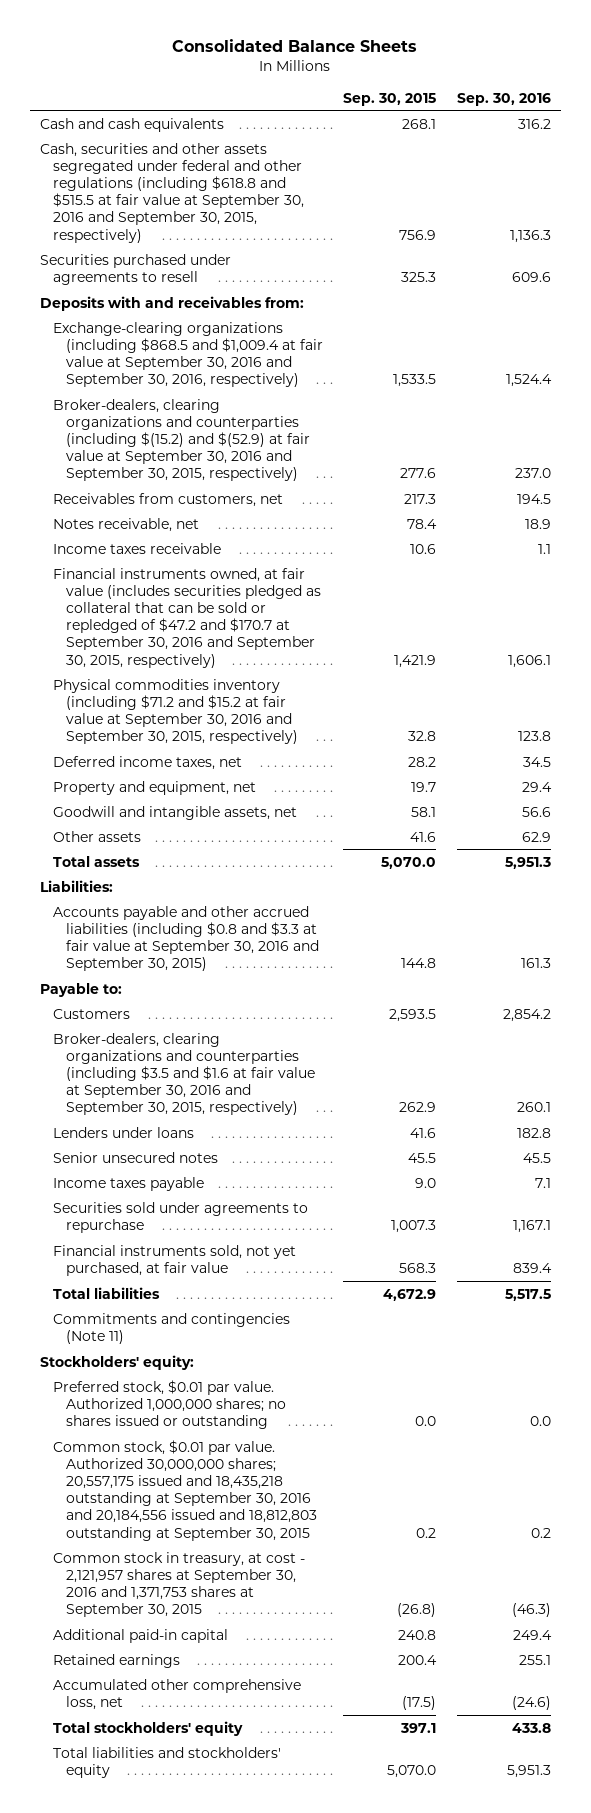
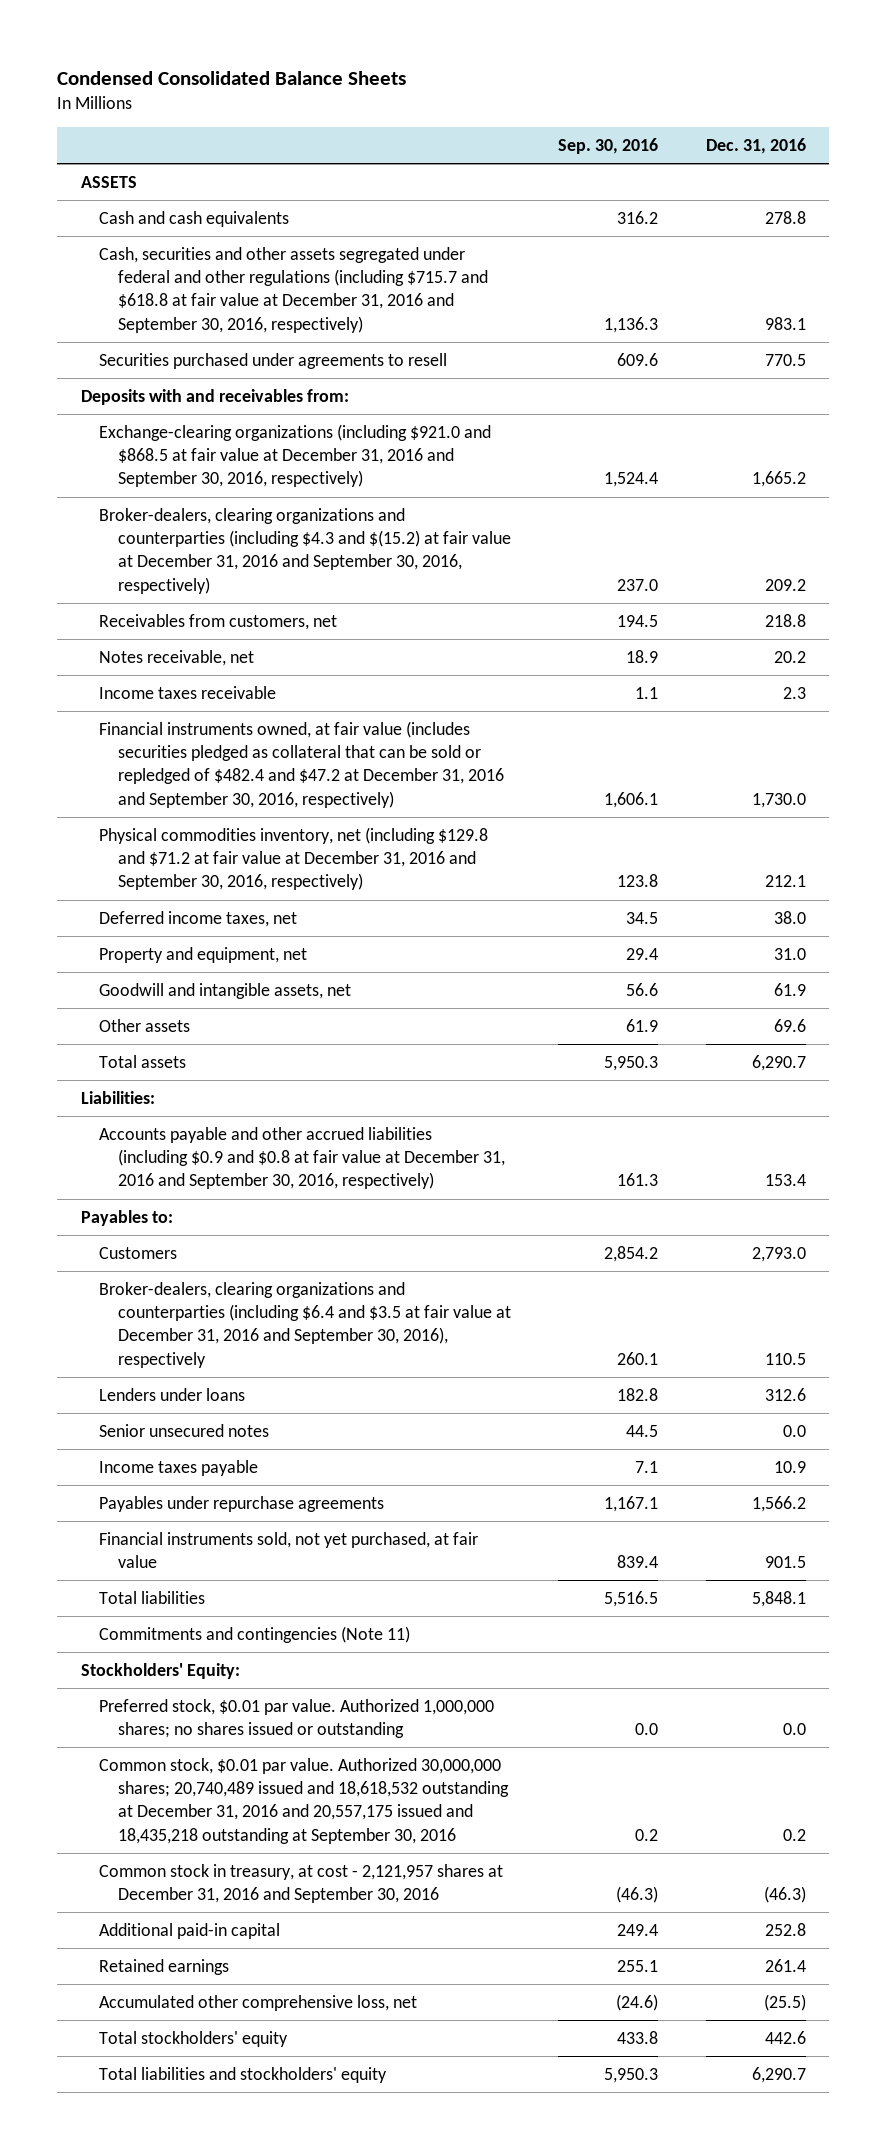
- Consolidated Balance Sheets
+ Condensed Consolidated Balance Sheets
- | Sep. 30, 2015 | Sep. 30, 2016
+ | Sep. 30, 2016 | Dec. 31, 2016
+ ASSETS
- Cash, securities and other assets segregated under federal and other regulations (including $618.8 and $515.5 at fair value at September 30, 2016 and September 30, 2015, respectively) | 756.9 | 1,136.3
+ Cash, securities and other assets segregated under federal and other regulations (including $715.7 and $618.8 at fair value at December 31, 2016 and September 30, 2016, respectively) | 1,136.3 | 983.1
- Exchange-clearing organizations (including $868.5 and $1,009.4 at fair value at September 30, 2016 and September 30, 2016, respectively) | 1,533.5 | 1,524.4
- Broker-dealers, clearing organizations and counterparties (including $(15.2) and $(52.9) at fair value at September 30, 2016 and September 30, 2015, respectively) | 277.6 | 237.0
+ Exchange-clearing organizations (including $921.0 and $868.5 at fair value at December 31, 2016 and September 30, 2016, respectively) | 1,524.4 | 1,665.2
+ Broker-dealers, clearing organizations and counterparties (including $4.3 and $(15.2) at fair value at December 31, 2016 and September 30, 2016, respectively) | 237.0 | 209.2
- Financial instruments owned, at fair value (includes securities pledged as collateral that can be sold or repledged of $47.2 and $170.7 at September 30, 2016 and September 30, 2015, respectively) | 1,421.9 | 1,606.1
- Physical commodities inventory (including $71.2 and $15.2 at fair value at September 30, 2016 and September 30, 2015, respectively) | 32.8 | 123.8
+ Financial instruments owned, at fair value (includes securities pledged as collateral that can be sold or repledged of $482.4 and $47.2 at December 31, 2016 and September 30, 2016, respectively) | 1,606.1 | 1,730.0
+ Physical commodities inventory, net (including $129.8 and $71.2 at fair value at December 31, 2016 and September 30, 2016, respectively) | 123.8 | 212.1
- Other assets | 41.6 | 62.9
- Total assets | 5,070.0 | 5,951.3
+ Other assets | 61.9 | 69.6
+ Total assets | 5,950.3 | 6,290.7
- Accounts payable and other accrued liabilities (including $0.8 and $3.3 at fair value at September 30, 2016 and September 30, 2015) | 144.8 | 161.3
- Payable to:
+ Accounts payable and other accrued liabilities (including $0.9 and $0.8 at fair value at December 31, 2016 and September 30, 2016, respectively) | 161.3 | 153.4
+ Payables to:
- Broker-dealers, clearing organizations and counterparties (including $3.5 and $1.6 at fair value at September 30, 2016 and September 30, 2015, respectively) | 262.9 | 260.1
+ Broker-dealers, clearing organizations and counterparties (including $6.4 and $3.5 at fair value at December 31, 2016 and September 30, 2016), respectively | 260.1 | 110.5
- Senior unsecured notes | 45.5 | 45.5
+ Senior unsecured notes | 44.5 | 0.0
- Securities sold under agreements to repurchase | 1,007.3 | 1,167.1
+ Payables under repurchase agreements | 1,167.1 | 1,566.2
- Total liabilities | 4,672.9 | 5,517.5
+ Total liabilities | 5,516.5 | 5,848.1
- Stockholders' equity:
+ Stockholders' Equity:
- Common stock, $0.01 par value. Authorized 30,000,000 shares; 20,557,175 issued and 18,435,218 outstanding at September 30, 2016 and 20,184,556 issued and 18,812,803 outstanding at September 30, 2015 | 0.2 | 0.2
- Common stock in treasury, at cost - 2,121,957 shares at September 30, 2016 and 1,371,753 shares at September 30, 2015 | (26.8) | (46.3)
+ Common stock, $0.01 par value. Authorized 30,000,000 shares; 20,740,489 issued and 18,618,532 outstanding at December 31, 2016 and 20,557,175 issued and 18,435,218 outstanding at September 30, 2016 | 0.2 | 0.2
+ Common stock in treasury, at cost - 2,121,957 shares at December 31, 2016 and September 30, 2016 | (46.3) | (46.3)
- Total liabilities and stockholders' equity | 5,070.0 | 5,951.3
+ Total liabilities and stockholders' equity | 5,950.3 | 6,290.7

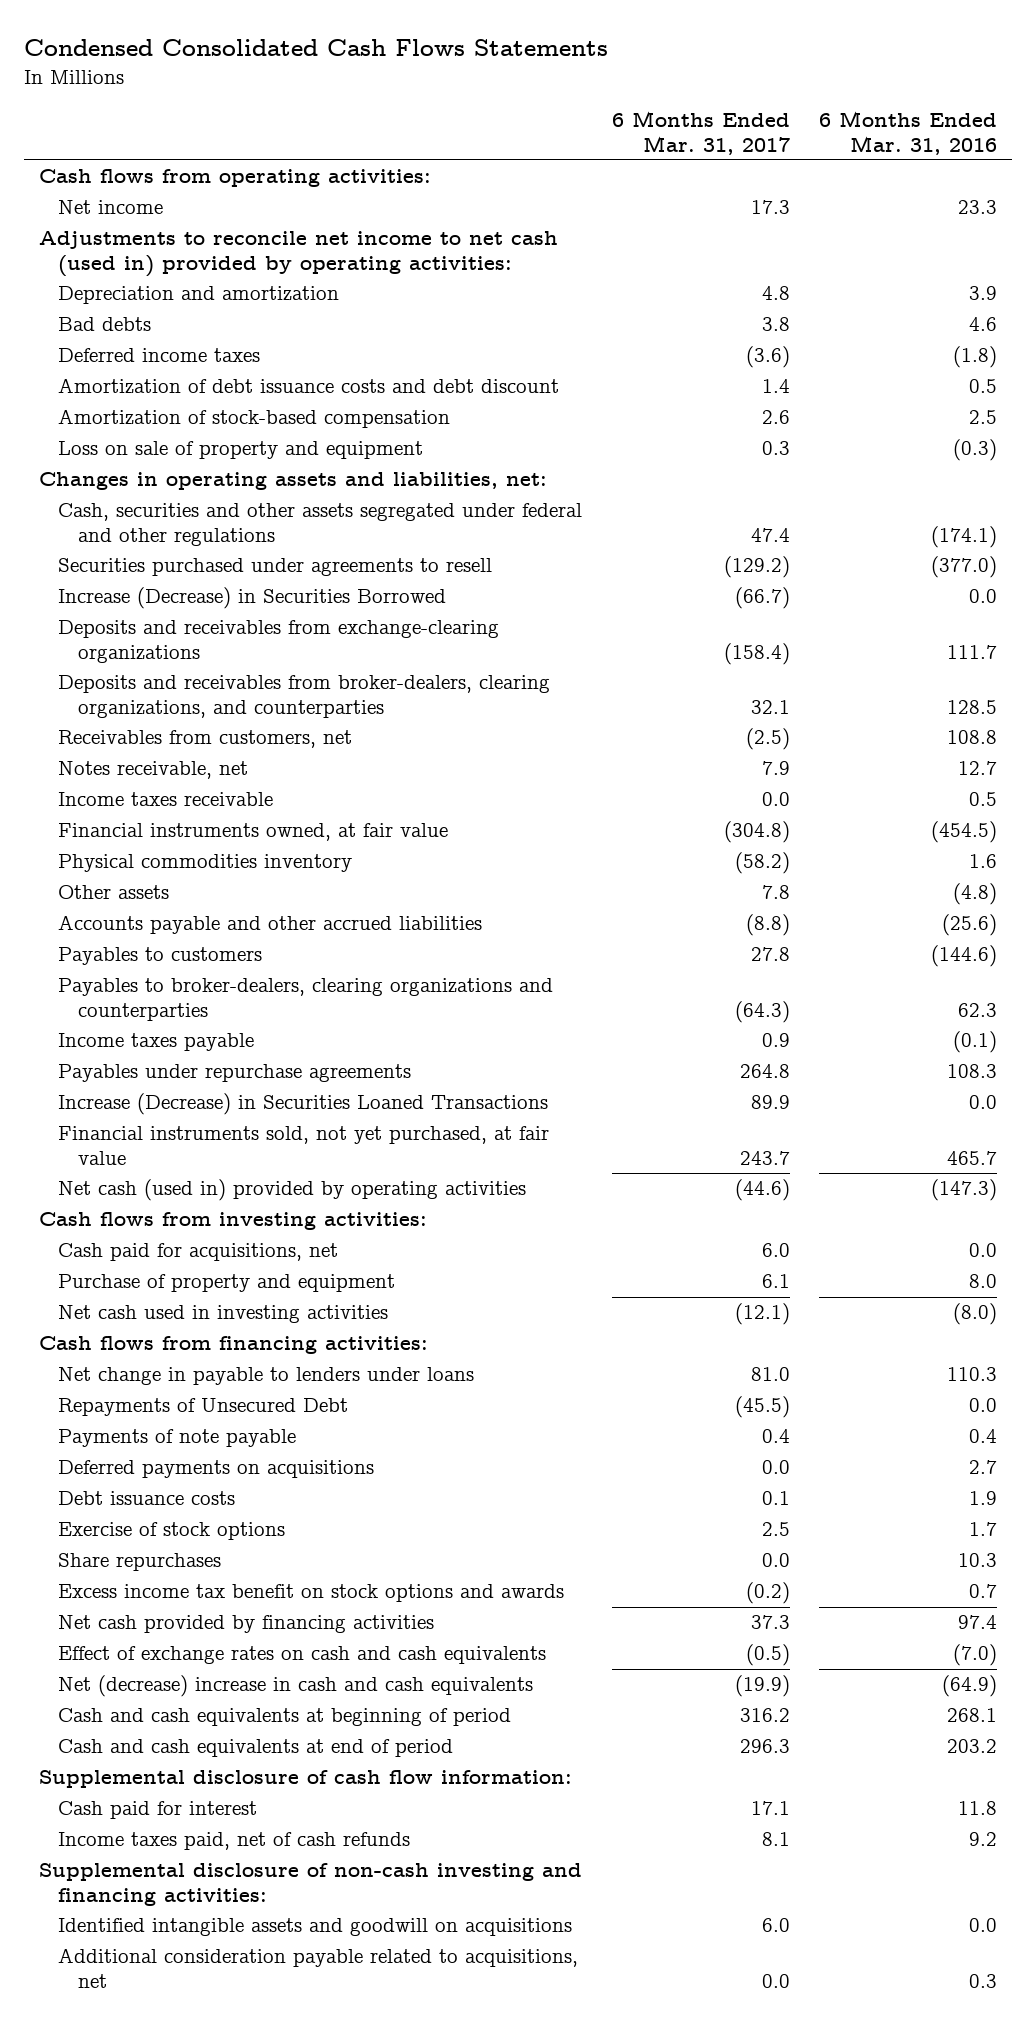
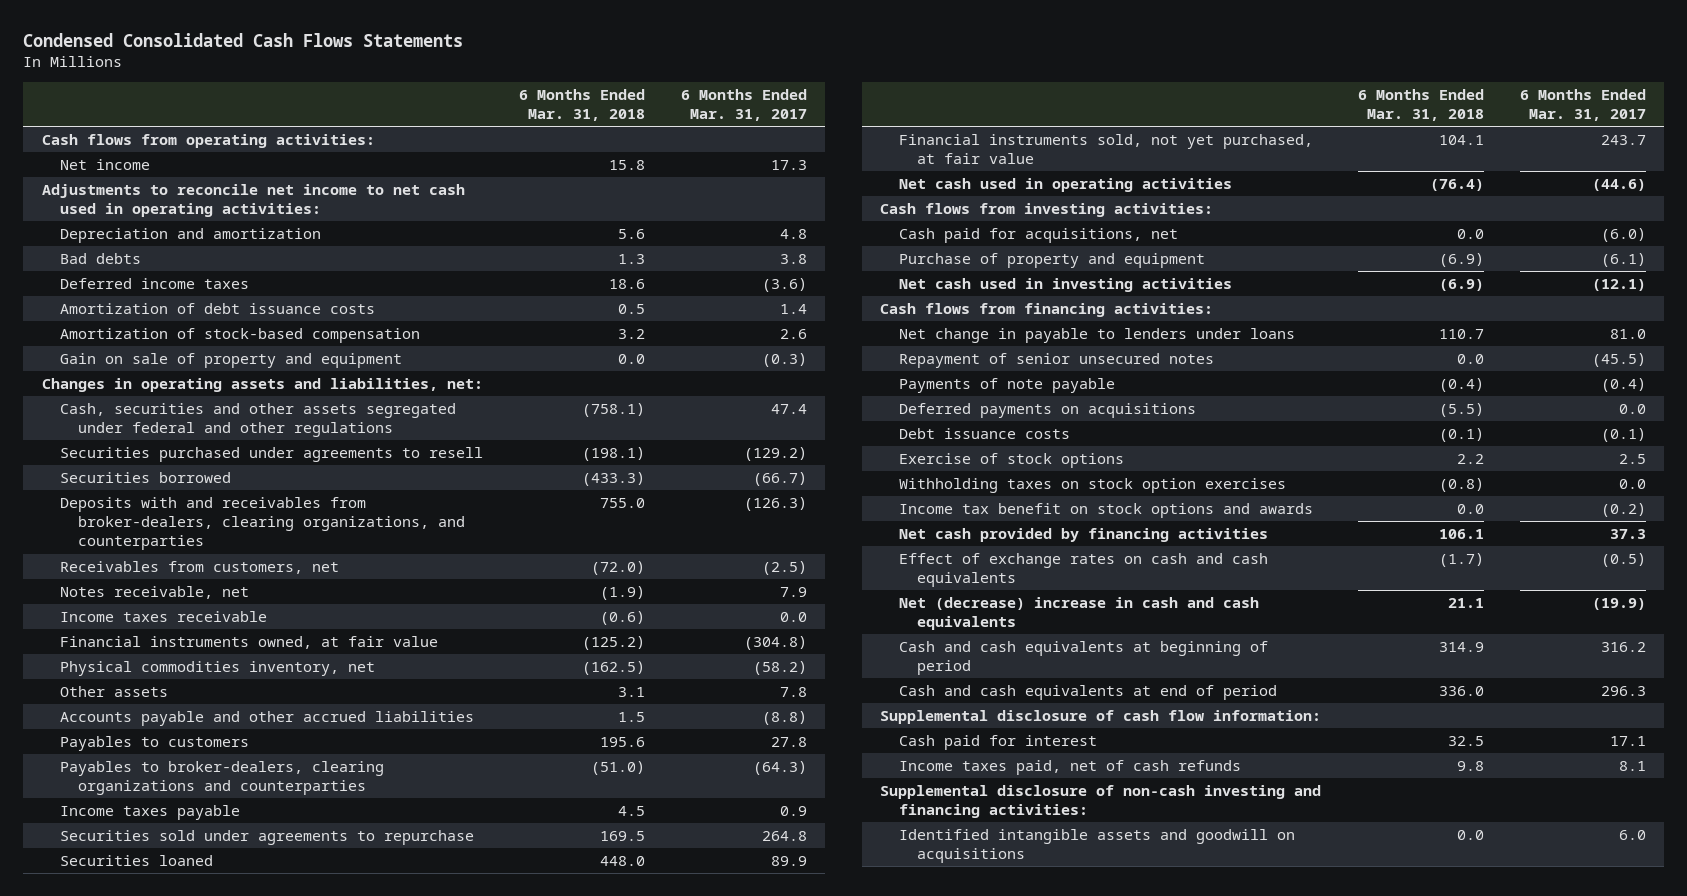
- | 6 Months Ended Mar. 31, 2017 | 6 Months Ended Mar. 31, 2016
+ | 6 Months Ended Mar. 31, 2018 | 6 Months Ended Mar. 31, 2017
- Adjustments to reconcile net income to net cash (used in) provided by operating activities:
+ Adjustments to reconcile net income to net cash used in operating activities:
- Amortization of debt issuance costs and debt discount | 1.4 | 0.5
+ Amortization of debt issuance costs | 0.5 | 1.4
- Loss on sale of property and equipment | 0.3 | (0.3)
+ Gain on sale of property and equipment | 0.0 | (0.3)
- Increase (Decrease) in Securities Borrowed | (66.7) | 0.0
- Deposits and receivables from exchange-clearing organizations | (158.4) | 111.7
- Deposits and receivables from broker-dealers, clearing organizations, and counterparties | 32.1 | 128.5
+ Securities borrowed | (433.3) | (66.7)
+ Deposits with and receivables from broker-dealers, clearing organizations, and counterparties | 755.0 | (126.3)
- Physical commodities inventory | (58.2) | 1.6
+ Physical commodities inventory, net | (162.5) | (58.2)
- Payables under repurchase agreements | 264.8 | 108.3
- Increase (Decrease) in Securities Loaned Transactions | 89.9 | 0.0
+ Securities sold under agreements to repurchase | 169.5 | 264.8
+ Securities loaned | 448.0 | 89.9
- Net cash (used in) provided by operating activities | (44.6) | (147.3)
+ Net cash used in operating activities | (76.4) | (44.6)
- Cash paid for acquisitions, net | 6.0 | 0.0
- Purchase of property and equipment | 6.1 | 8.0
+ Cash paid for acquisitions, net | 0.0 | (6.0)
+ Purchase of property and equipment | (6.9) | (6.1)
- Repayments of Unsecured Debt | (45.5) | 0.0
- Payments of note payable | 0.4 | 0.4
+ Repayment of senior unsecured notes | 0.0 | (45.5)
+ Payments of note payable | (0.4) | (0.4)
- Debt issuance costs | 0.1 | 1.9
+ Debt issuance costs | (0.1) | (0.1)
- Share repurchases | 0.0 | 10.3
- Excess income tax benefit on stock options and awards | (0.2) | 0.7
+ Withholding taxes on stock option exercises | (0.8) | 0.0
+ Income tax benefit on stock options and awards | 0.0 | (0.2)
- Additional consideration payable related to acquisitions, net | 0.0 | 0.3

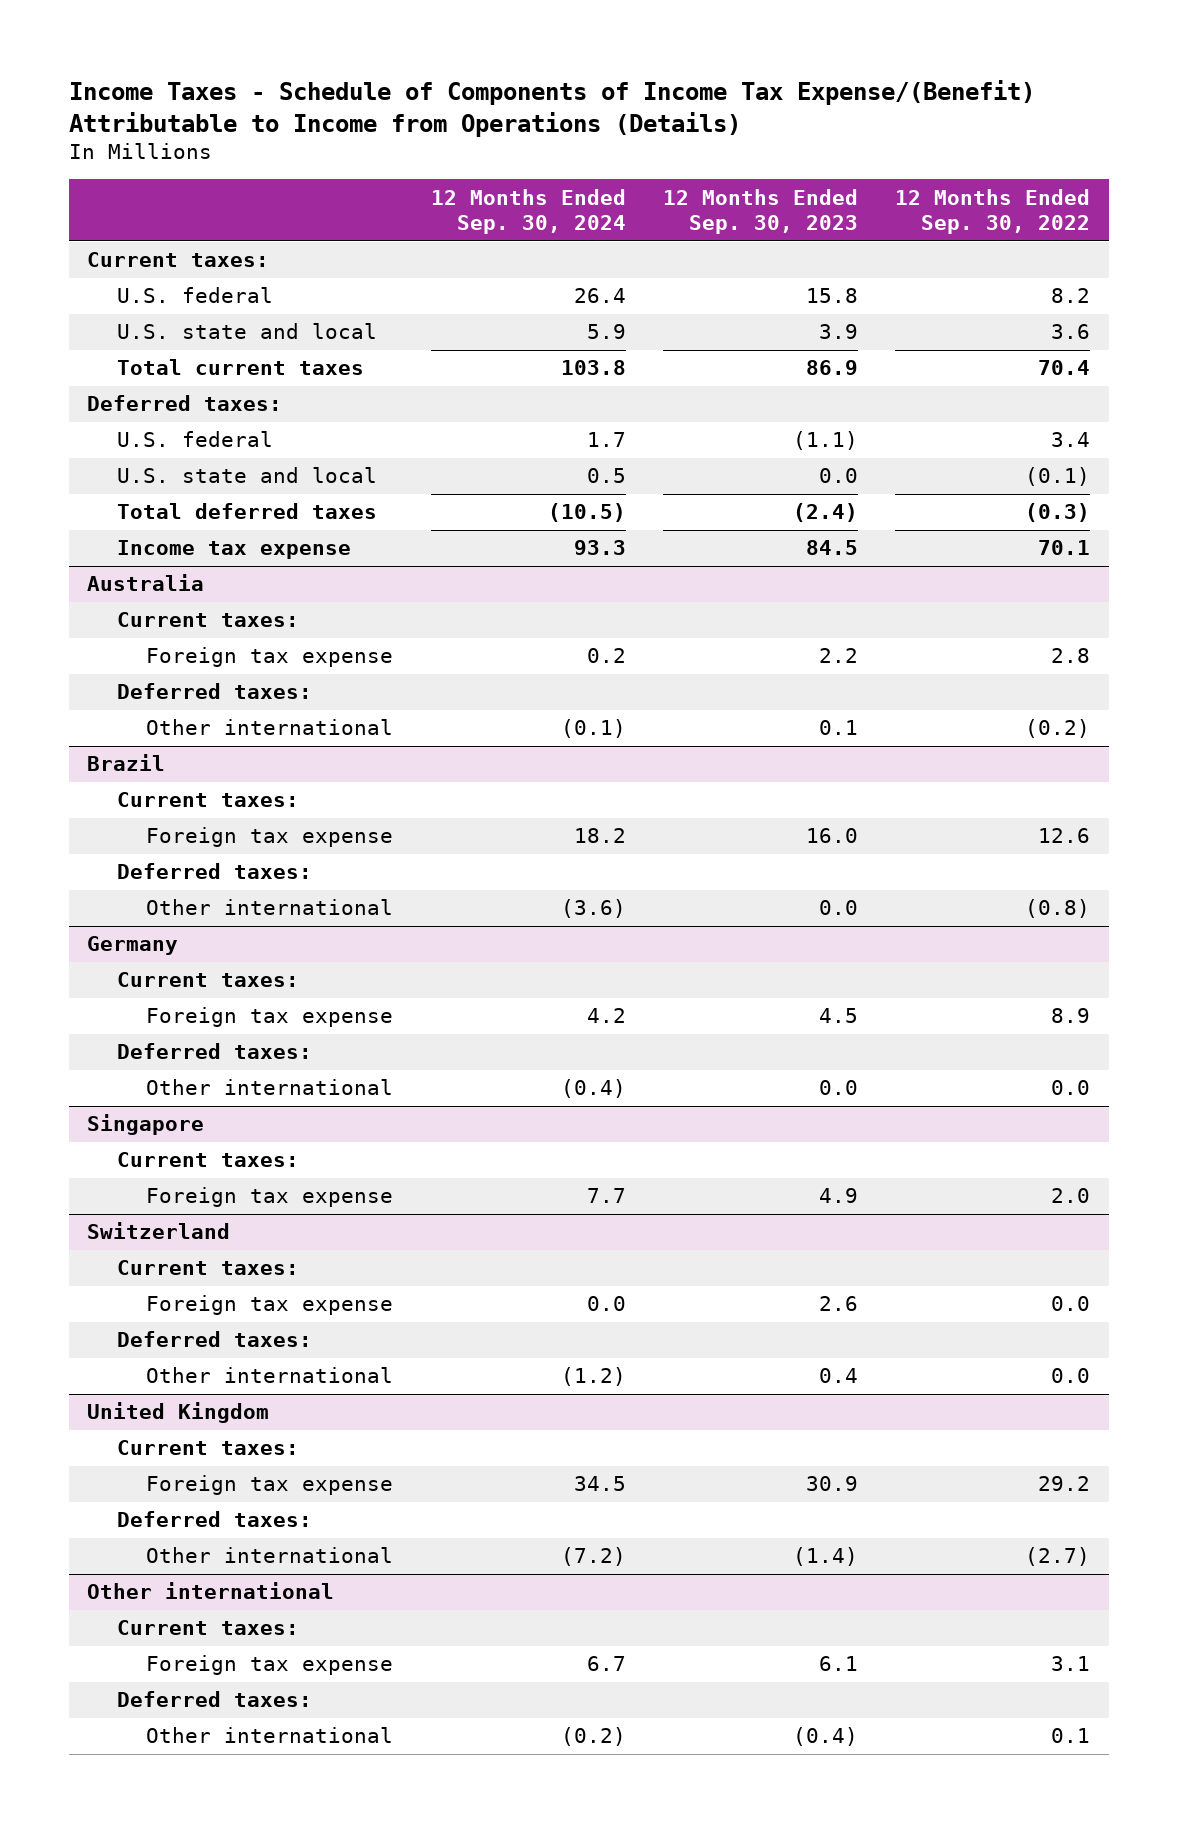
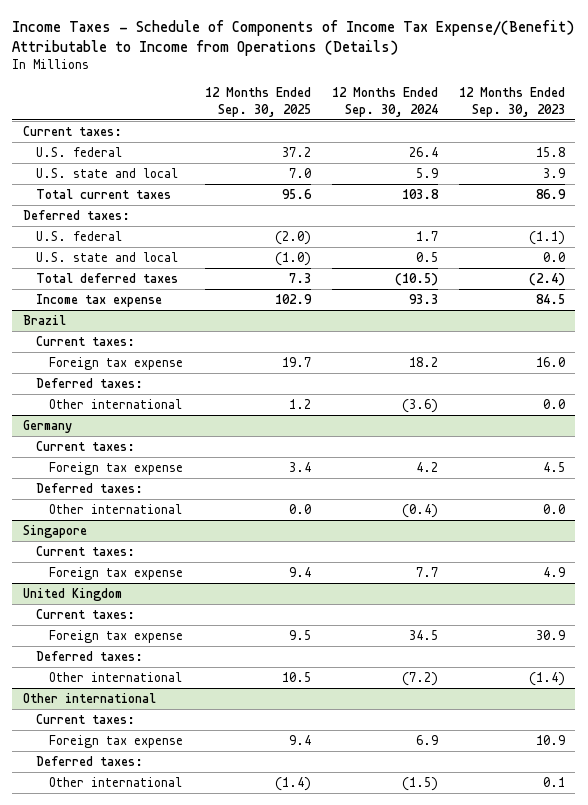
- | 12 Months Ended Sep. 30, 2024 | 12 Months Ended Sep. 30, 2023 | 12 Months Ended Sep. 30, 2022
+ | 12 Months Ended Sep. 30, 2025 | 12 Months Ended Sep. 30, 2024 | 12 Months Ended Sep. 30, 2023
- Australia
- Current taxes:
- Foreign tax expense | 0.2 | 2.2 | 2.8
- Deferred taxes:
- Other international | (0.1) | 0.1 | (0.2)
- Switzerland
- Current taxes:
- Foreign tax expense | 0.0 | 2.6 | 0.0
- Deferred taxes:
- Other international | (1.2) | 0.4 | 0.0
@ Other international
- Foreign tax expense | 6.7 | 6.1 | 3.1
+ Foreign tax expense | 9.4 | 6.9 | 10.9
- Other international | (0.2) | (0.4) | 0.1
+ Other international | (1.4) | (1.5) | 0.1

